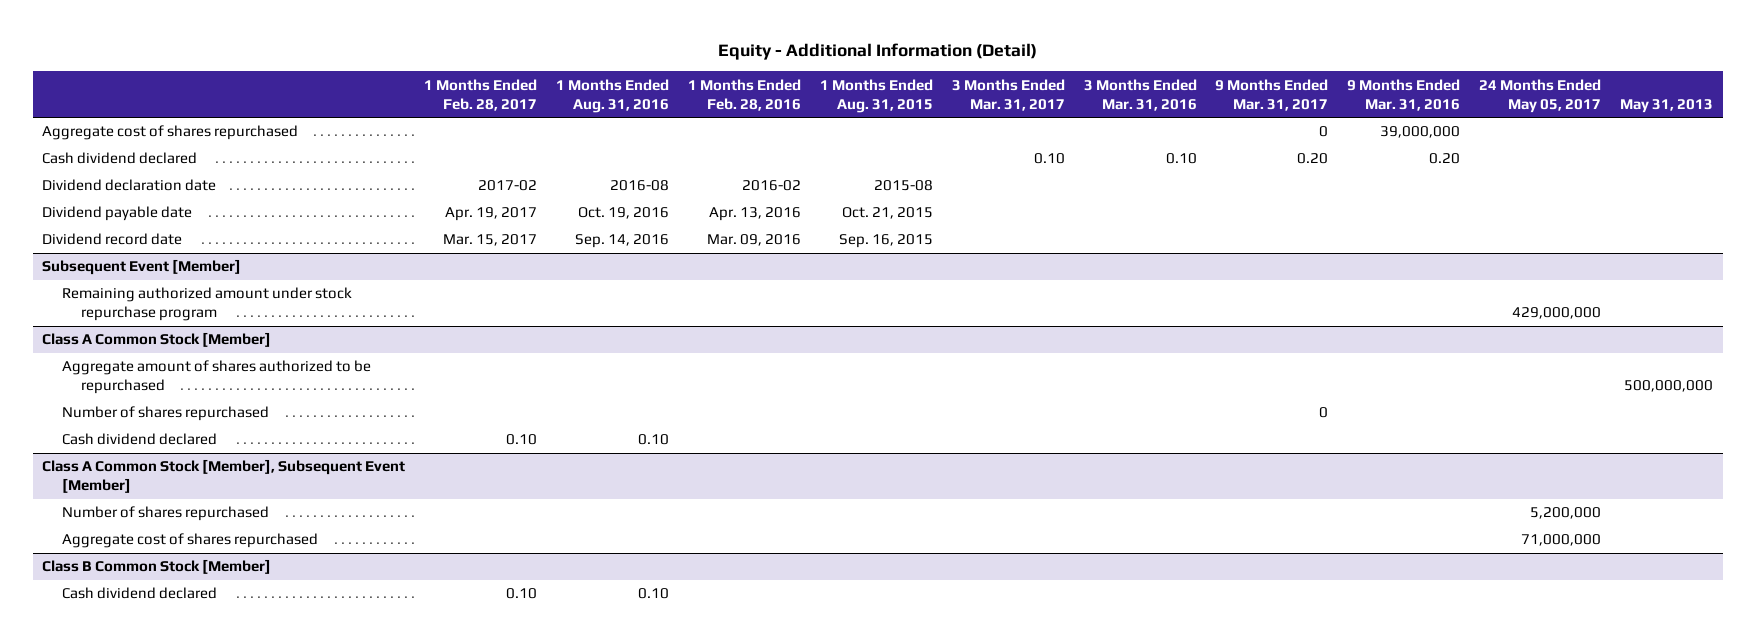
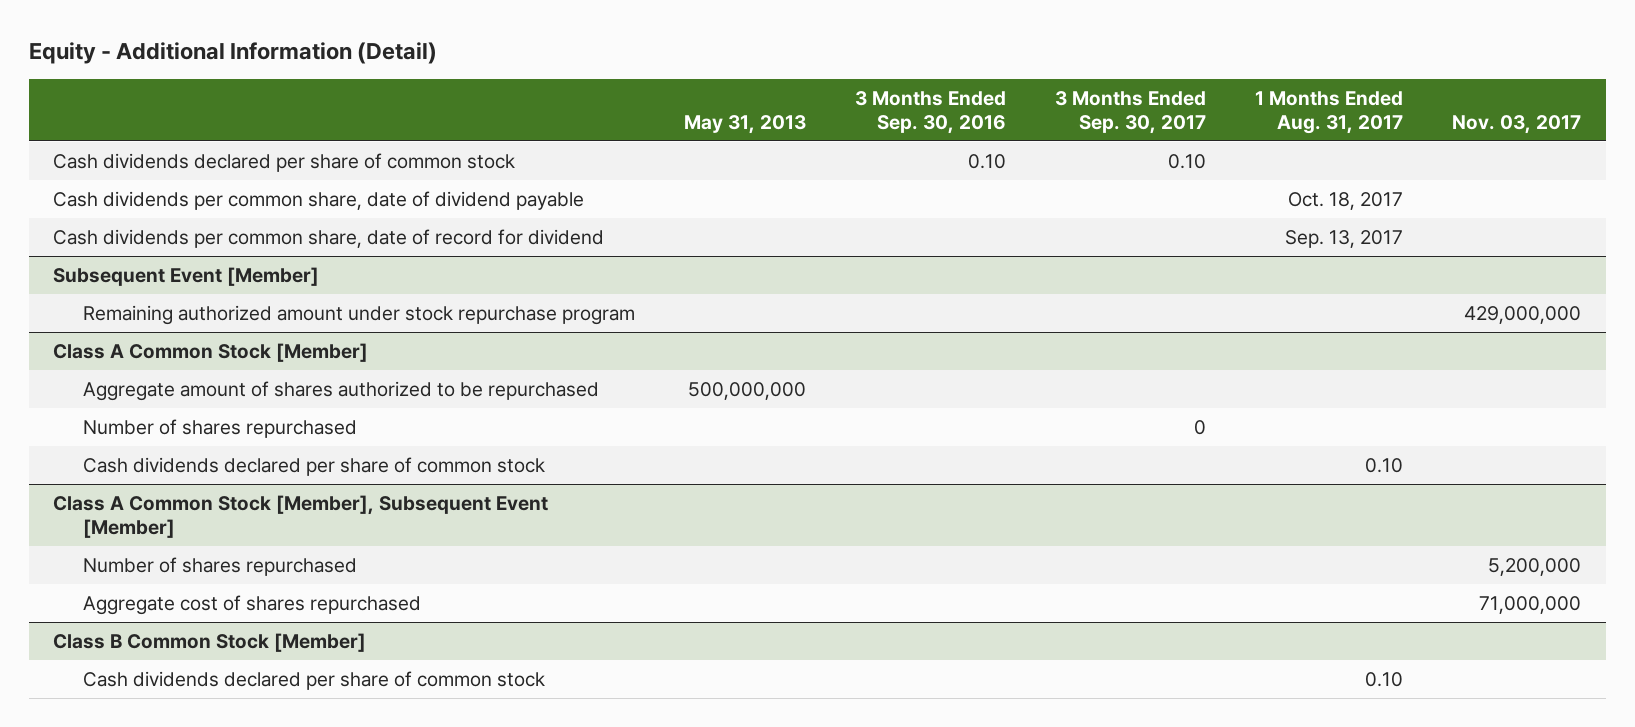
- | 1 Months Ended Feb. 28, 2017 | 1 Months Ended Aug. 31, 2016 | 1 Months Ended Feb. 28, 2016 | 1 Months Ended Aug. 31, 2015 | 3 Months Ended Mar. 31, 2017 | 3 Months Ended Mar. 31, 2016 | 9 Months Ended Mar. 31, 2017 | 9 Months Ended Mar. 31, 2016 | 24 Months Ended May 05, 2017 | May 31, 2013
+ | May 31, 2013 | 3 Months Ended Sep. 30, 2016 | 3 Months Ended Sep. 30, 2017 | 1 Months Ended Aug. 31, 2017 | Nov. 03, 2017
- Aggregate cost of shares repurchased | | | | | | | 0 | 39,000,000 | |
- Cash dividend declared | | | | | 0.10 | 0.10 | 0.20 | 0.20 | |
- Dividend declaration date | 2017-02 | 2016-08 | 2016-02 | 2015-08 | | | | | |
- Dividend payable date | Apr. 19, 2017 | Oct. 19, 2016 | Apr. 13, 2016 | Oct. 21, 2015 | | | | | |
- Dividend record date | Mar. 15, 2017 | Sep. 14, 2016 | Mar. 09, 2016 | Sep. 16, 2015 | | | | | |
+ Cash dividends declared per share of common stock | | 0.10 | 0.10 | |
+ Cash dividends per common share, date of dividend payable | | | | Oct. 18, 2017 |
+ Cash dividends per common share, date of record for dividend | | | | Sep. 13, 2017 |
@ Class A Common Stock [Member]
- Cash dividend declared | 0.10 | 0.10 | | | | | | | |
+ Cash dividends declared per share of common stock | | | | 0.10 |
@ Class B Common Stock [Member]
- Cash dividend declared | 0.10 | 0.10 | | | | | | | |
+ Cash dividends declared per share of common stock | | | | 0.10 |

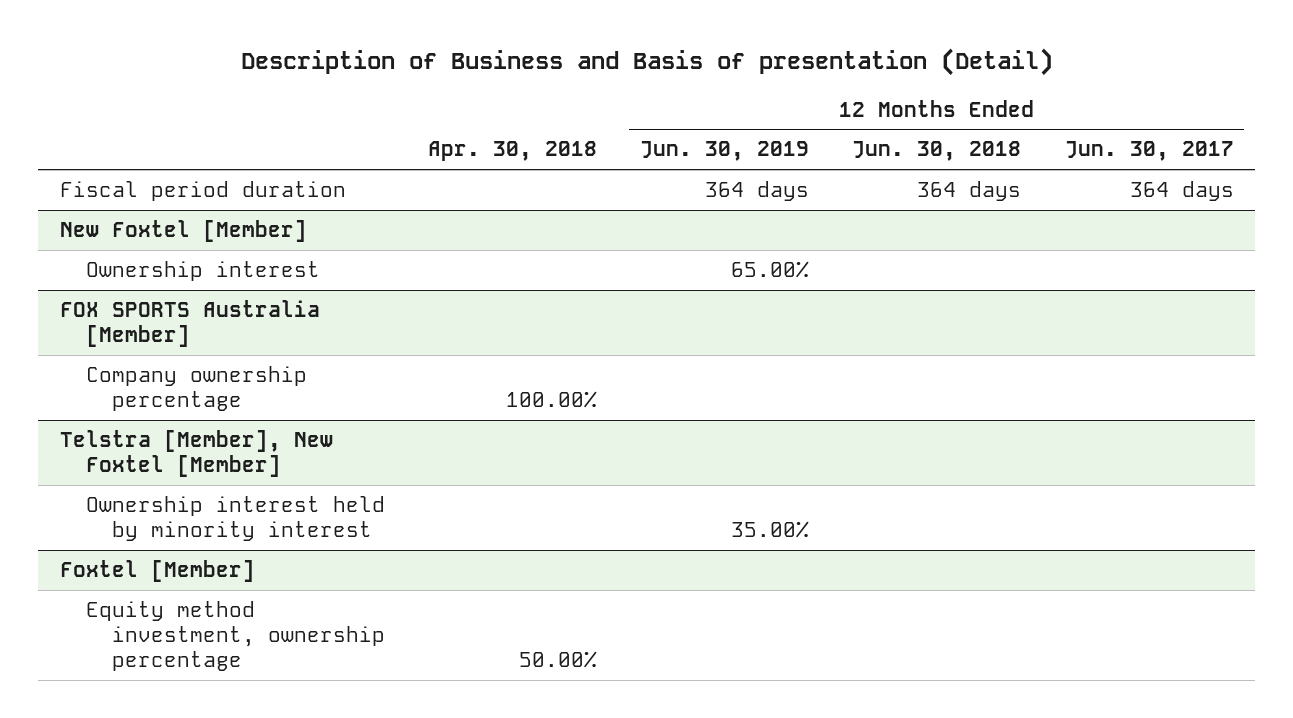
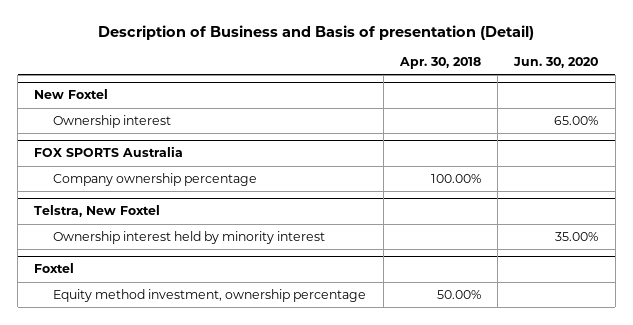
- | Apr. 30, 2018 | 12 Months Ended Jun. 30, 2019 | 12 Months Ended Jun. 30, 2018 | 12 Months Ended Jun. 30, 2017
+ | Apr. 30, 2018 | Jun. 30, 2020
- Fiscal period duration | | 364 days | 364 days | 364 days
- New Foxtel [Member]
+ New Foxtel
- FOX SPORTS Australia [Member]
+ FOX SPORTS Australia
- Telstra [Member], New Foxtel [Member]
+ Telstra, New Foxtel
- Foxtel [Member]
+ Foxtel

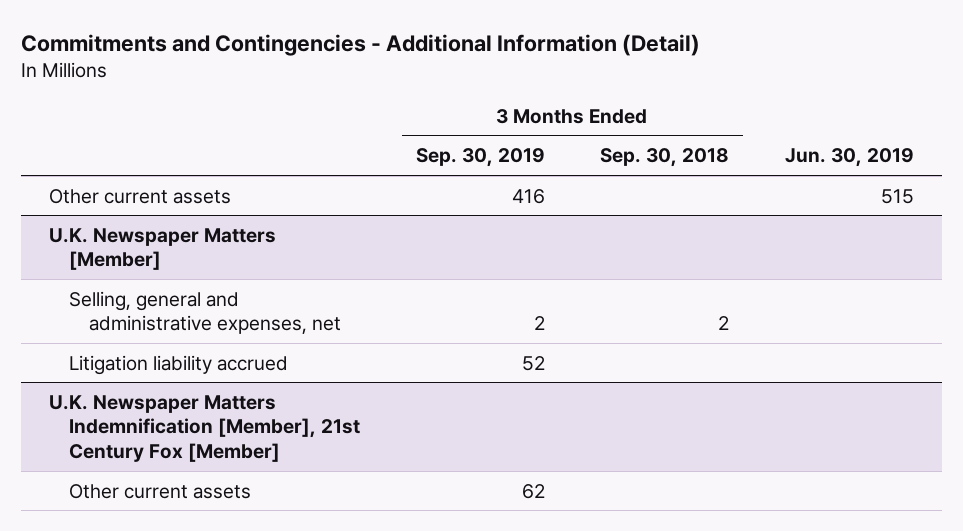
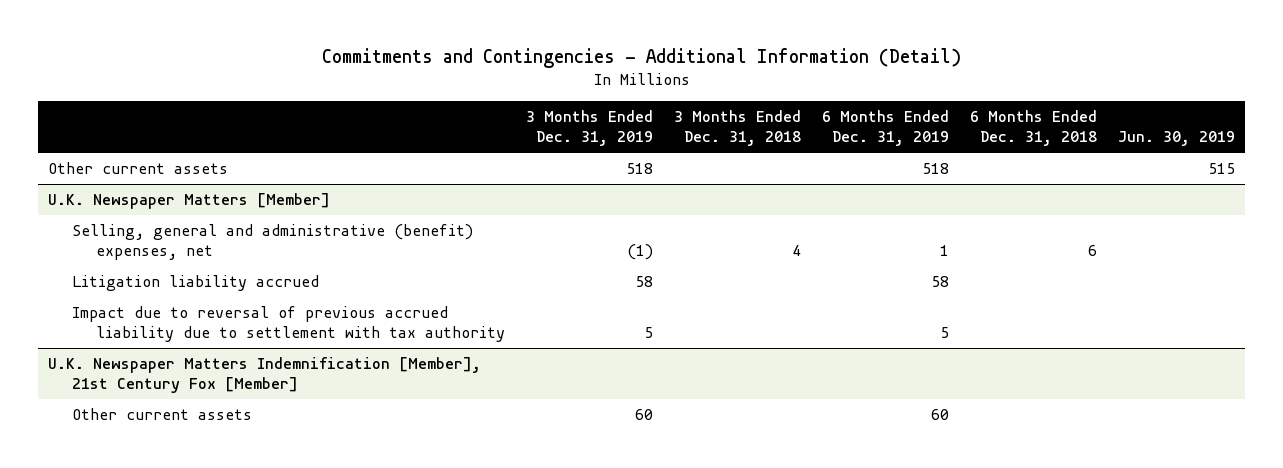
- | 3 Months Ended Sep. 30, 2019 | 3 Months Ended Sep. 30, 2018 | Jun. 30, 2019
+ | 3 Months Ended Dec. 31, 2019 | 3 Months Ended Dec. 31, 2018 | 6 Months Ended Dec. 31, 2019 | 6 Months Ended Dec. 31, 2018 | Jun. 30, 2019
@ U.K. Newspaper Matters [Member]
- Selling, general and administrative expenses, net | 2 | 2 |
+ Selling, general and administrative (benefit) expenses, net | (1) | 4 | 1 | 6 |
+ Impact due to reversal of previous accrued liability due to settlement with tax authority | 5 | | 5 | |

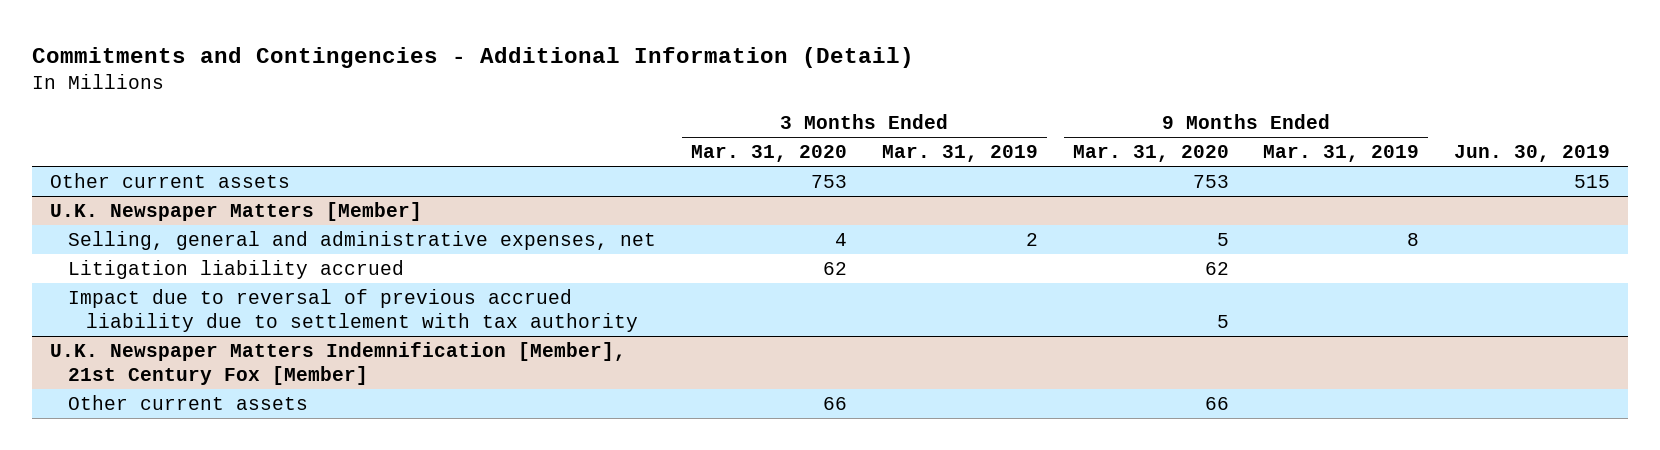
- | 3 Months Ended Dec. 31, 2019 | 3 Months Ended Dec. 31, 2018 | 6 Months Ended Dec. 31, 2019 | 6 Months Ended Dec. 31, 2018 | Jun. 30, 2019
+ | 3 Months Ended Mar. 31, 2020 | 3 Months Ended Mar. 31, 2019 | 9 Months Ended Mar. 31, 2020 | 9 Months Ended Mar. 31, 2019 | Jun. 30, 2019
@ U.K. Newspaper Matters [Member]
- Selling, general and administrative (benefit) expenses, net | (1) | 4 | 1 | 6 |
+ Selling, general and administrative expenses, net | 4 | 2 | 5 | 8 |

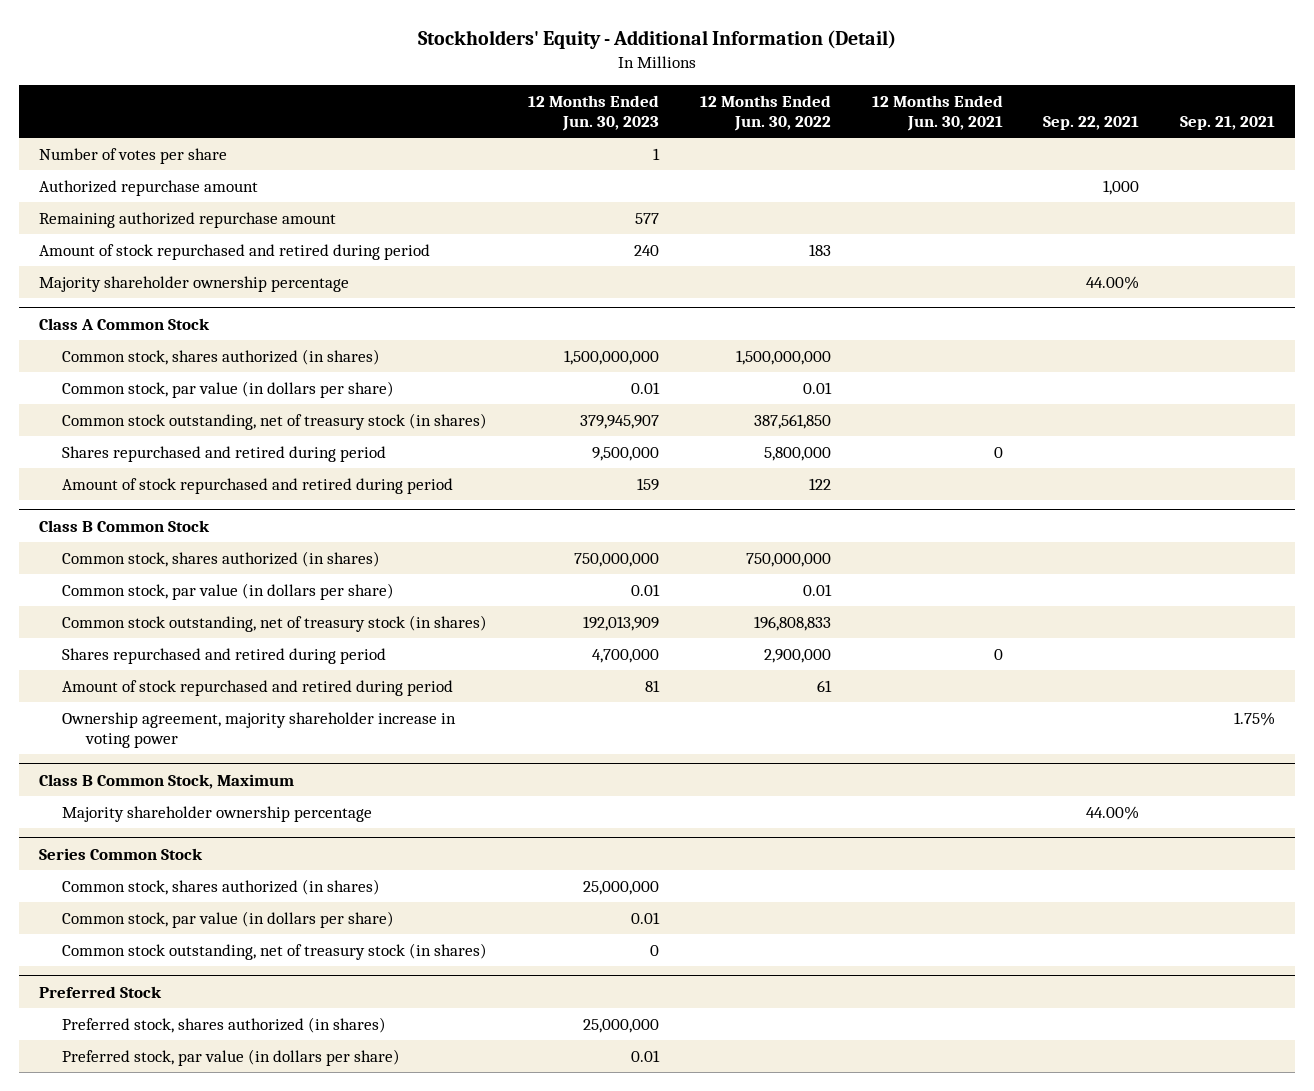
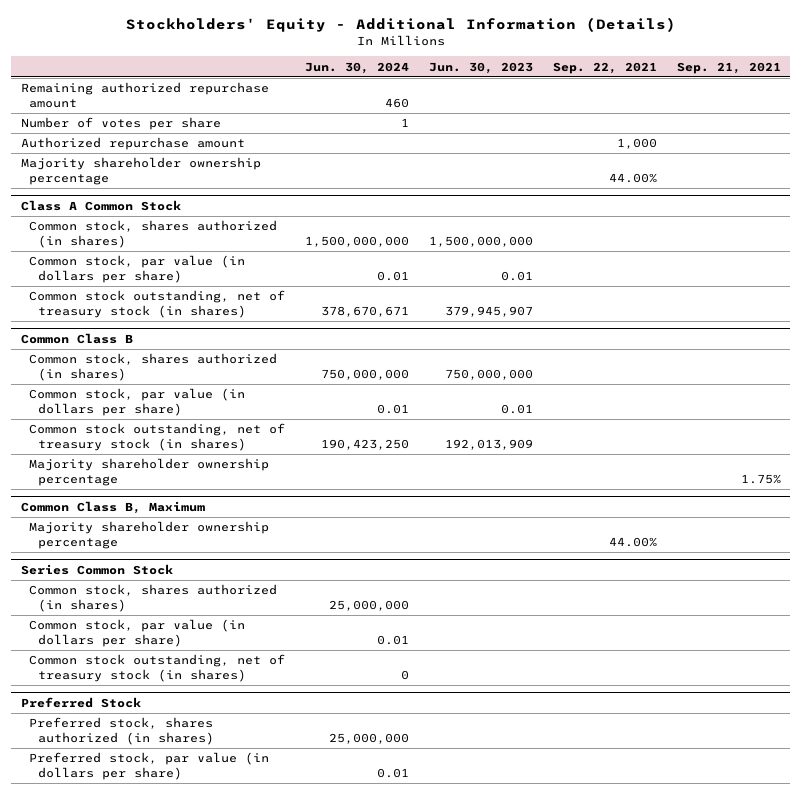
- Stockholders' Equity - Additional Information (Detail)
+ Stockholders' Equity - Additional Information (Details)
- | 12 Months Ended Jun. 30, 2023 | 12 Months Ended Jun. 30, 2022 | 12 Months Ended Jun. 30, 2021 | Sep. 22, 2021 | Sep. 21, 2021
+ | Jun. 30, 2024 | Jun. 30, 2023 | Sep. 22, 2021 | Sep. 21, 2021
moved up: Remaining authorized repurchase amount | 460 | | |
- Amount of stock repurchased and retired during period | 240 | 183 | | |
@ Class A Common Stock
- Shares repurchased and retired during period | 9,500,000 | 5,800,000 | 0 | |
- Amount of stock repurchased and retired during period | 159 | 122 | | |
- Class B Common Stock
+ Common Class B
- Shares repurchased and retired during period | 4,700,000 | 2,900,000 | 0 | |
- Amount of stock repurchased and retired during period | 81 | 61 | | |
- Ownership agreement, majority shareholder increase in voting power | | | | | 1.75%
- Class B Common Stock, Maximum
+ Majority shareholder ownership percentage | | | | 1.75%
+ Common Class B, Maximum

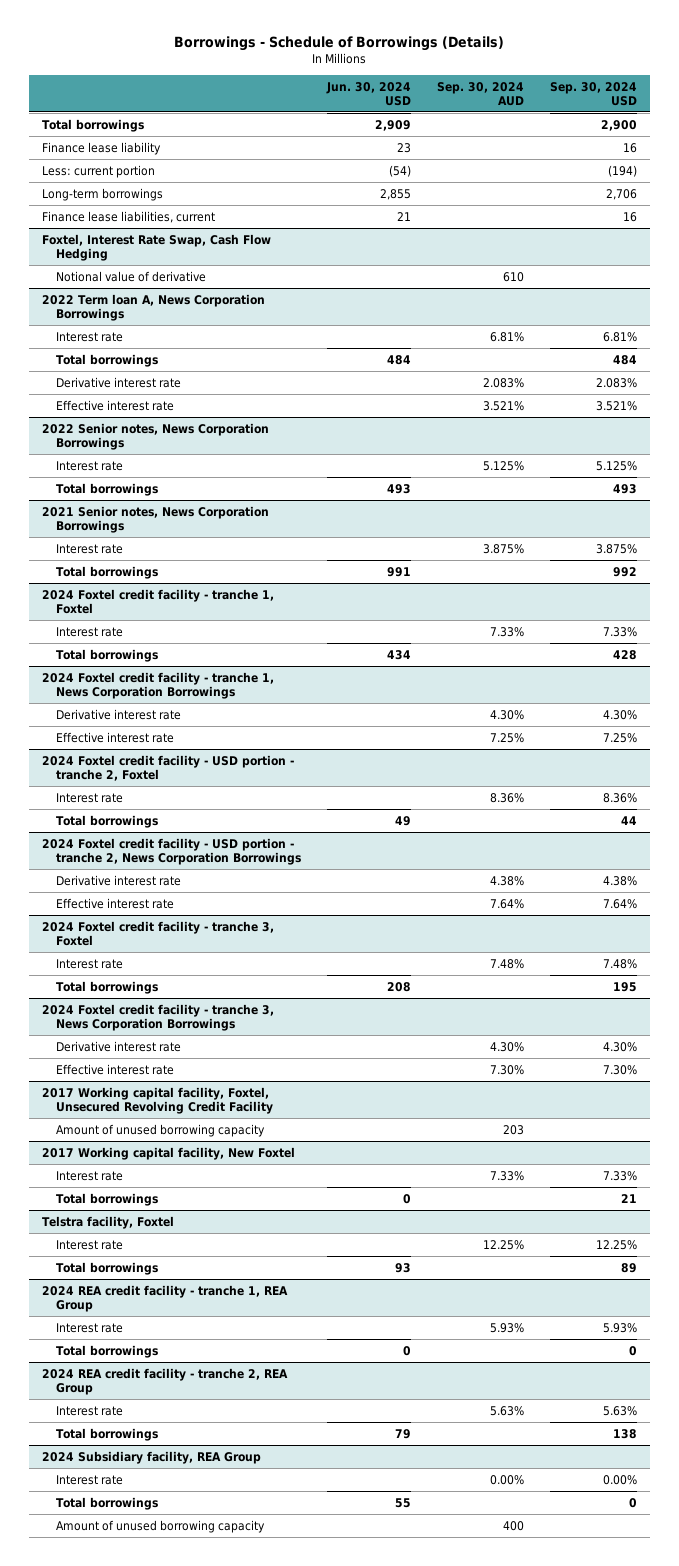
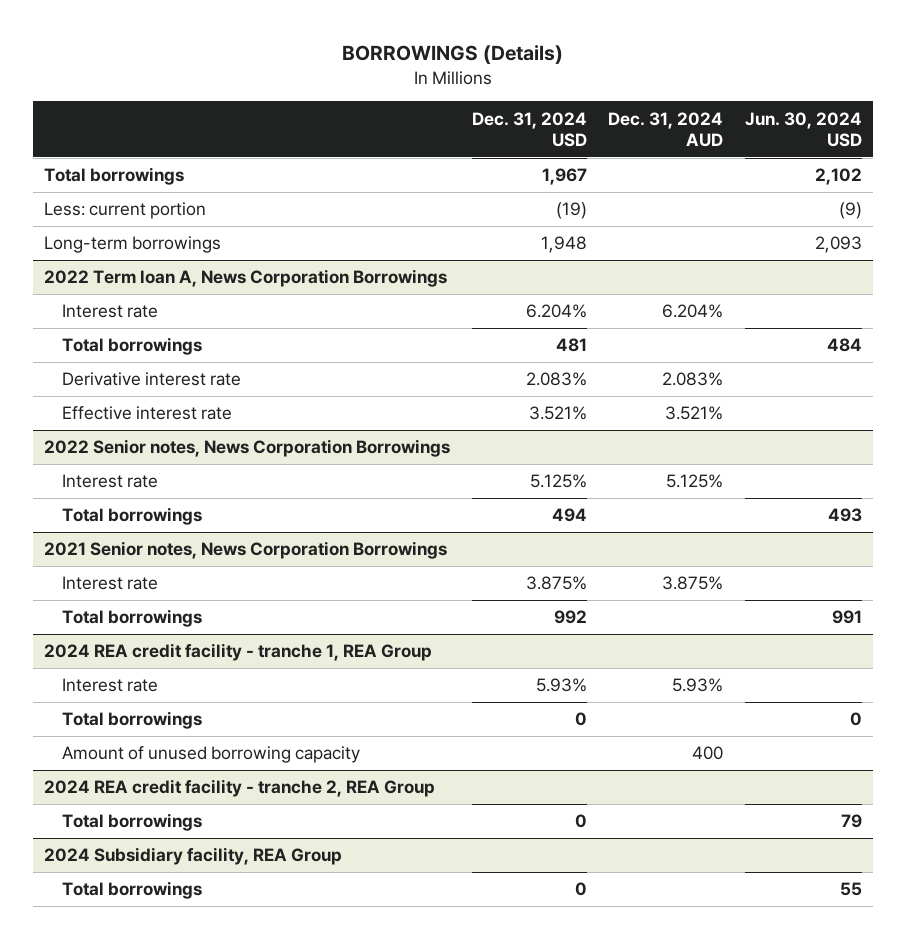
- Borrowings - Schedule of Borrowings (Details)
+ BORROWINGS (Details)
- | Jun. 30, 2024 USD | Sep. 30, 2024 AUD | Sep. 30, 2024 USD
+ | Dec. 31, 2024 USD | Dec. 31, 2024 AUD | Jun. 30, 2024 USD
- Total borrowings | 2,909 | | 2,900
- Finance lease liability | 23 | | 16
- Less: current portion | (54) | | (194)
- Long-term borrowings | 2,855 | | 2,706
- Finance lease liabilities, current | 21 | | 16
- Foxtel, Interest Rate Swap, Cash Flow Hedging
- Notional value of derivative | | 610 |
+ Total borrowings | 1,967 | | 2,102
+ Less: current portion | (19) | | (9)
+ Long-term borrowings | 1,948 | | 2,093
- 2024 Foxtel credit facility - tranche 1, Foxtel
- Interest rate | | 7.33% | 7.33%
- Total borrowings | 434 | | 428
- 2024 Foxtel credit facility - tranche 1, News Corporation Borrowings
- Derivative interest rate | | 4.30% | 4.30%
- Effective interest rate | | 7.25% | 7.25%
- 2024 Foxtel credit facility - USD portion - tranche 2, Foxtel
- Interest rate | | 8.36% | 8.36%
- Total borrowings | 49 | | 44
- 2024 Foxtel credit facility - USD portion - tranche 2, News Corporation Borrowings
- Derivative interest rate | | 4.38% | 4.38%
- Effective interest rate | | 7.64% | 7.64%
- 2024 Foxtel credit facility - tranche 3, Foxtel
- Interest rate | | 7.48% | 7.48%
- Total borrowings | 208 | | 195
- 2024 Foxtel credit facility - tranche 3, News Corporation Borrowings
- Derivative interest rate | | 4.30% | 4.30%
- Effective interest rate | | 7.30% | 7.30%
- 2017 Working capital facility, Foxtel, Unsecured Revolving Credit Facility
- Amount of unused borrowing capacity | | 203 |
- 2017 Working capital facility, New Foxtel
- Interest rate | | 7.33% | 7.33%
- Total borrowings | 0 | | 21
- Telstra facility, Foxtel
- Interest rate | | 12.25% | 12.25%
- Total borrowings | 93 | | 89
@ 2024 REA credit facility - tranche 1, REA Group
+ Amount of unused borrowing capacity | | 400 |
@ 2024 REA credit facility - tranche 2, REA Group
- Interest rate | | 5.63% | 5.63%
@ 2024 Subsidiary facility, REA Group
- Interest rate | | 0.00% | 0.00%
- Amount of unused borrowing capacity | | 400 |

